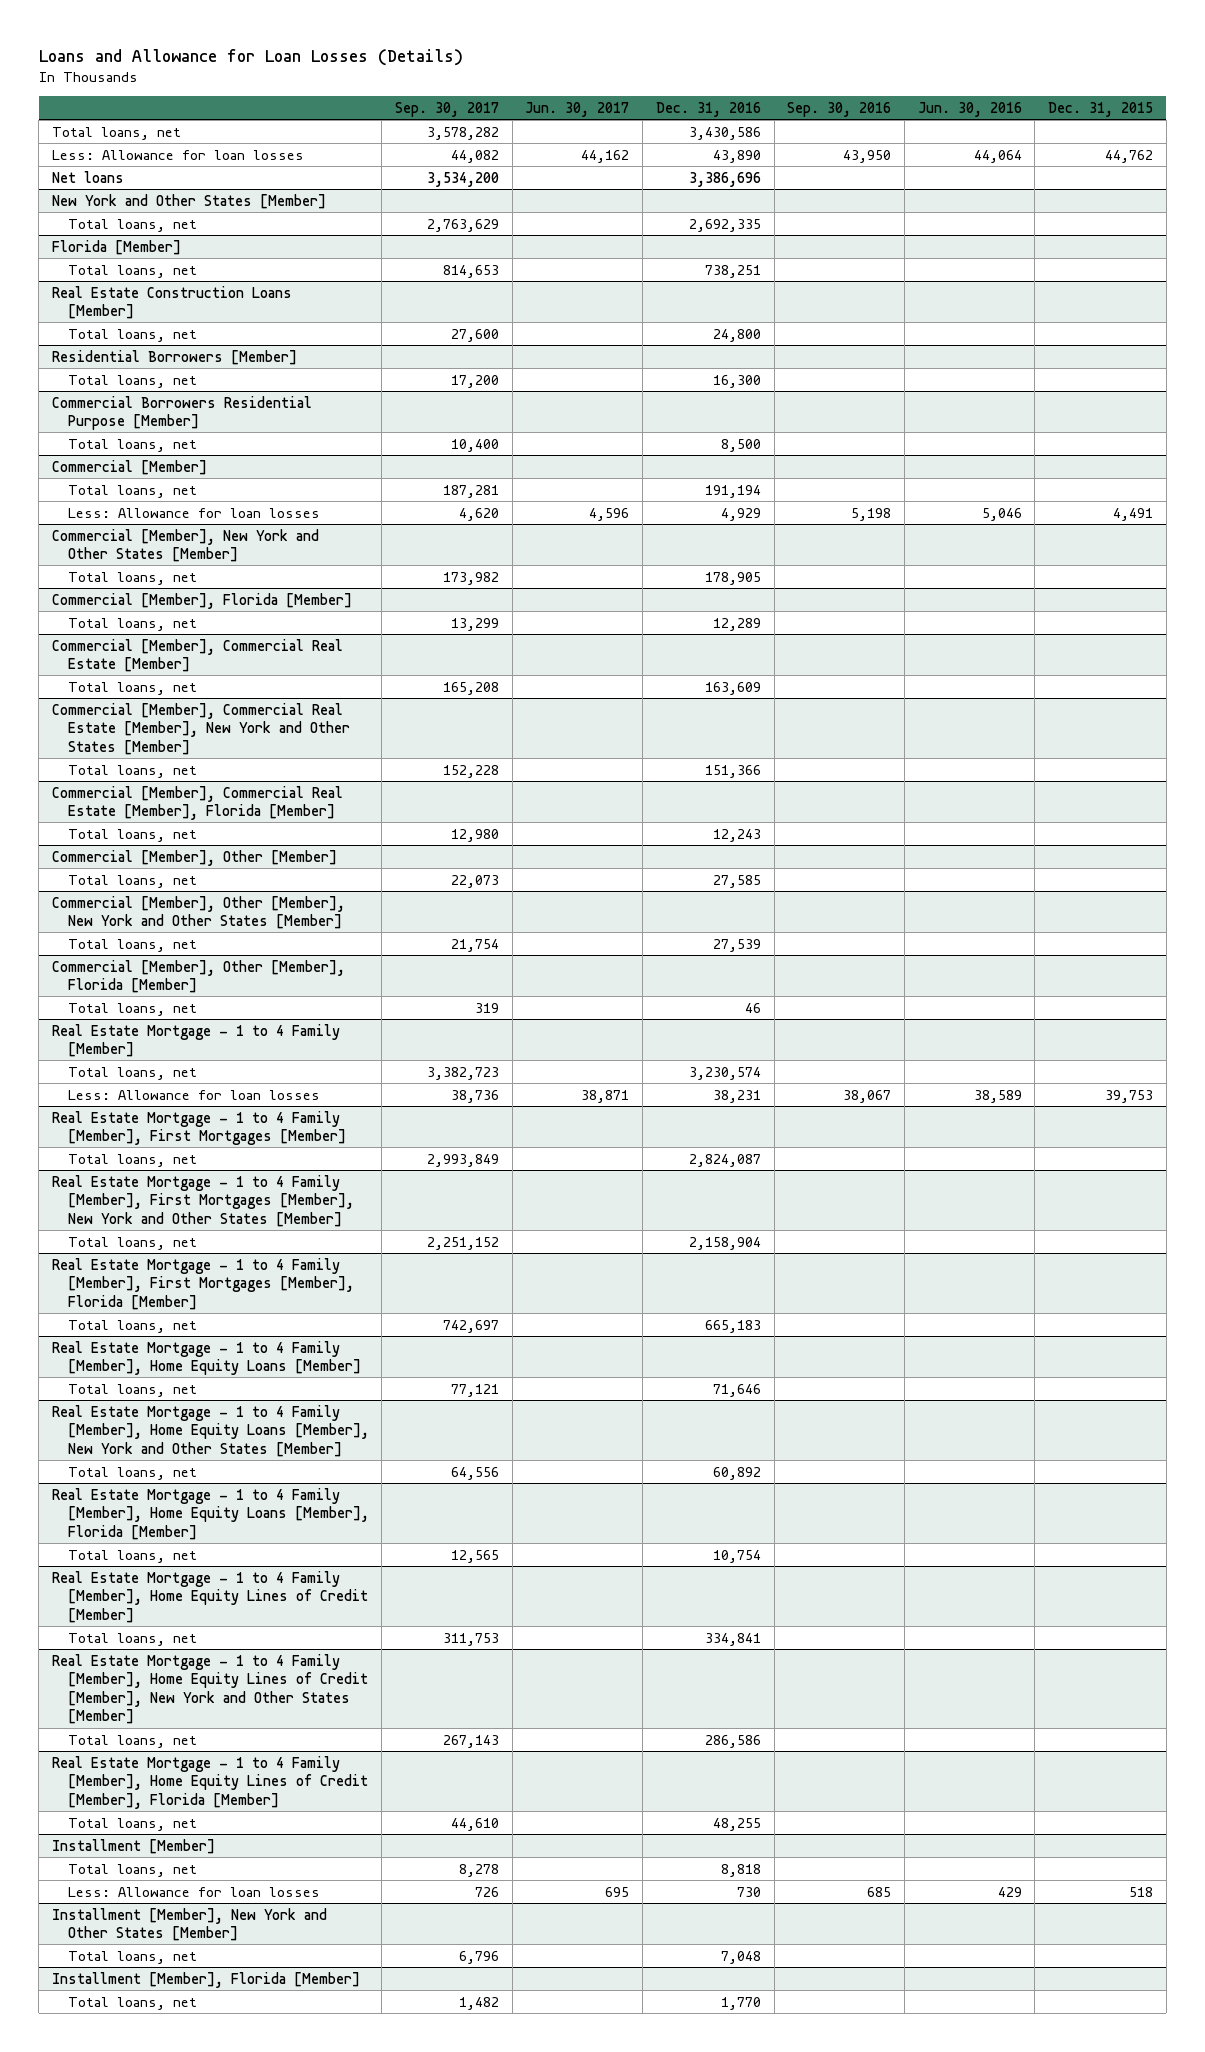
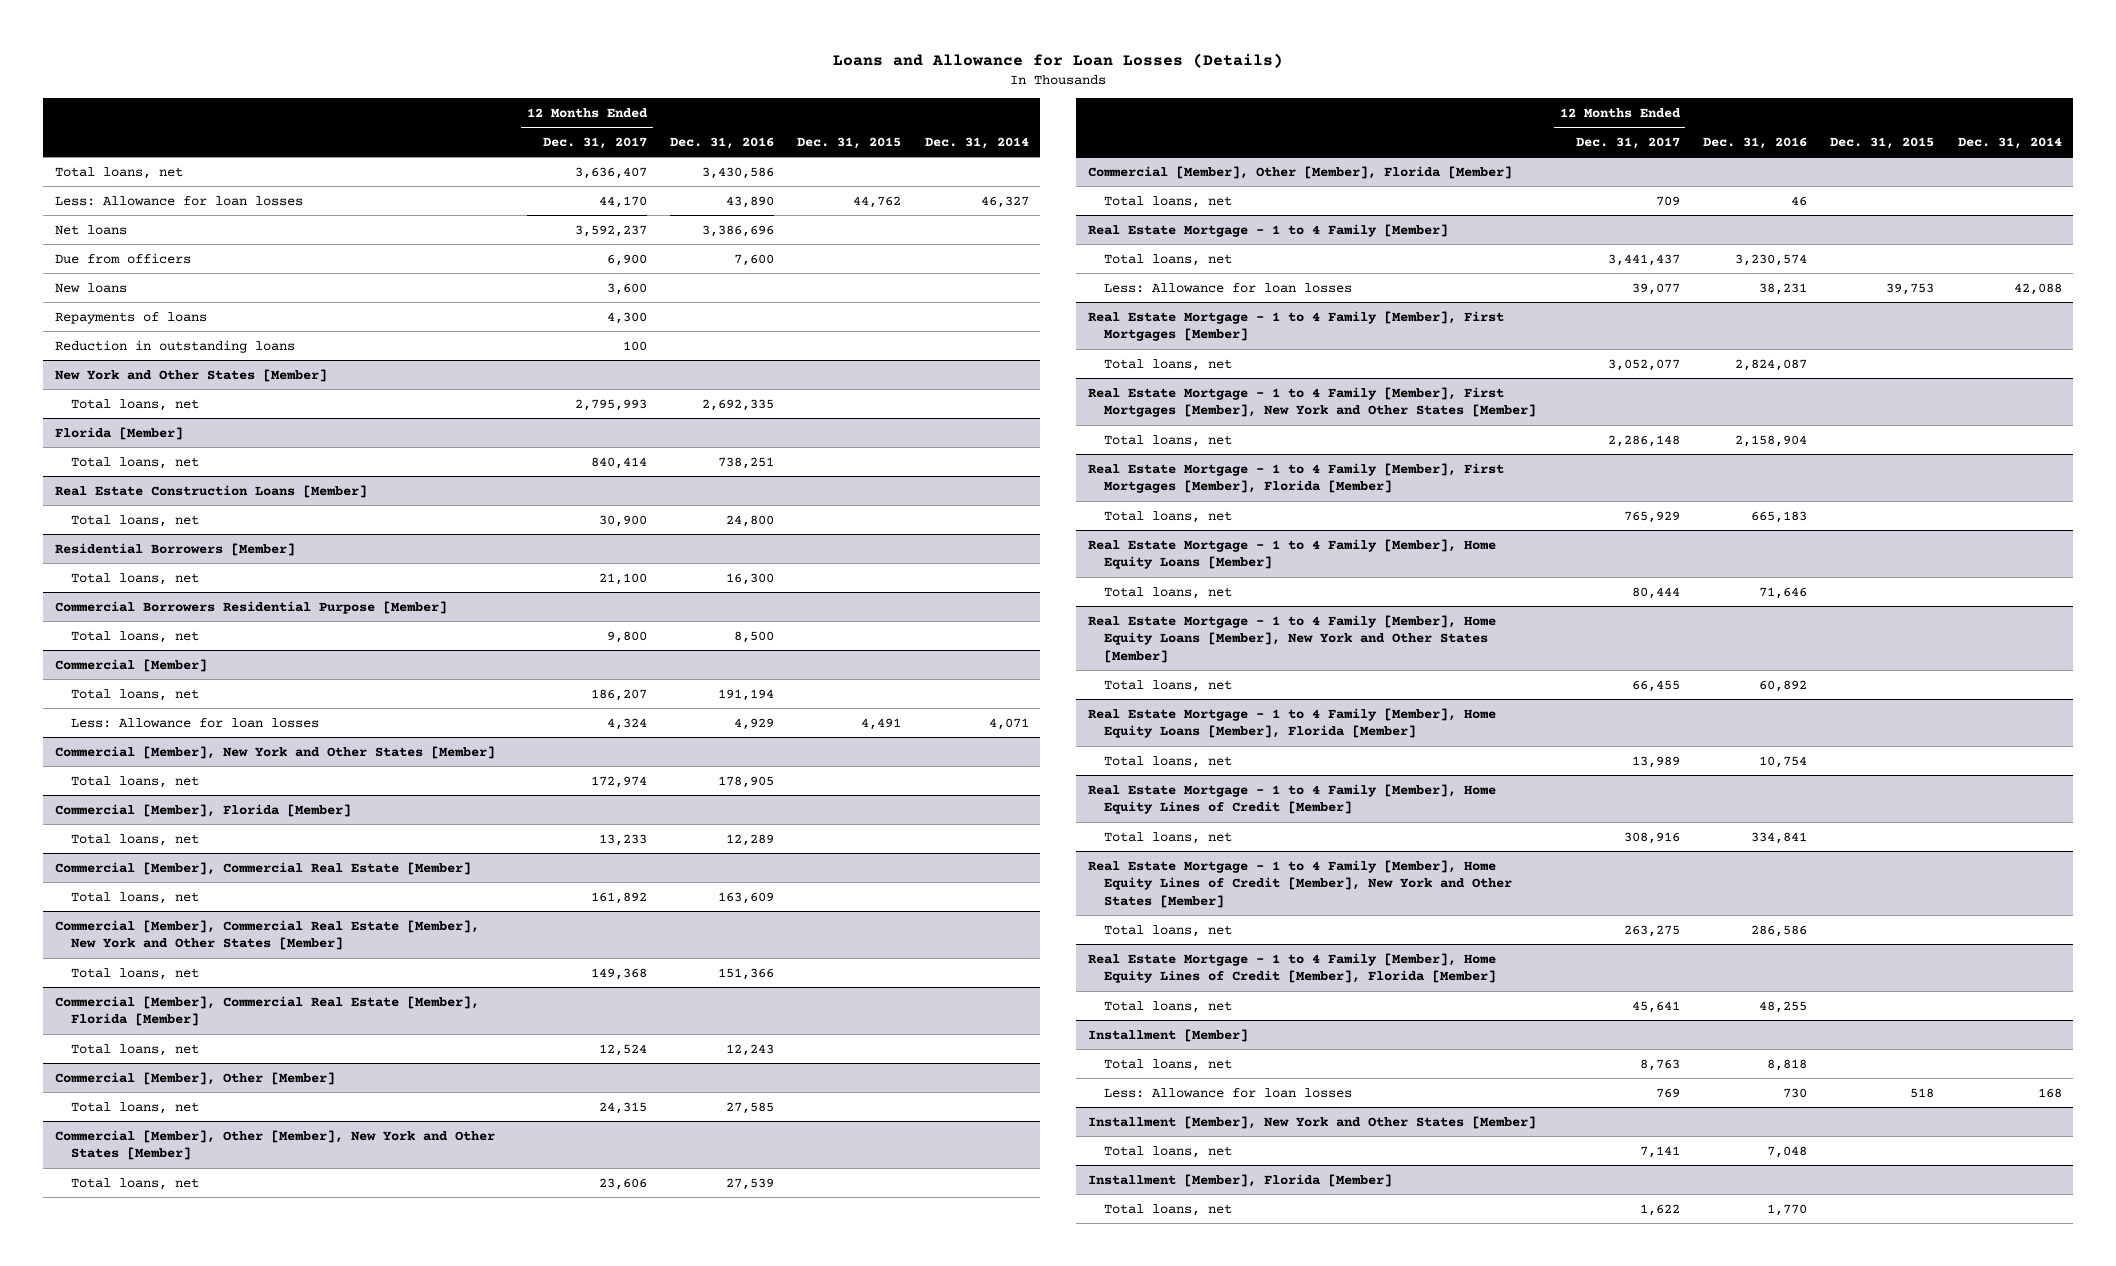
- | Sep. 30, 2017 | Jun. 30, 2017 | Dec. 31, 2016 | Sep. 30, 2016 | Jun. 30, 2016 | Dec. 31, 2015
+ | 12 Months Ended Dec. 31, 2017 | Dec. 31, 2016 | Dec. 31, 2015 | Dec. 31, 2014
+ Due from officers | 6,900 | 7,600 | |
+ New loans | 3,600 | | |
+ Repayments of loans | 4,300 | | |
+ Reduction in outstanding loans | 100 | | |

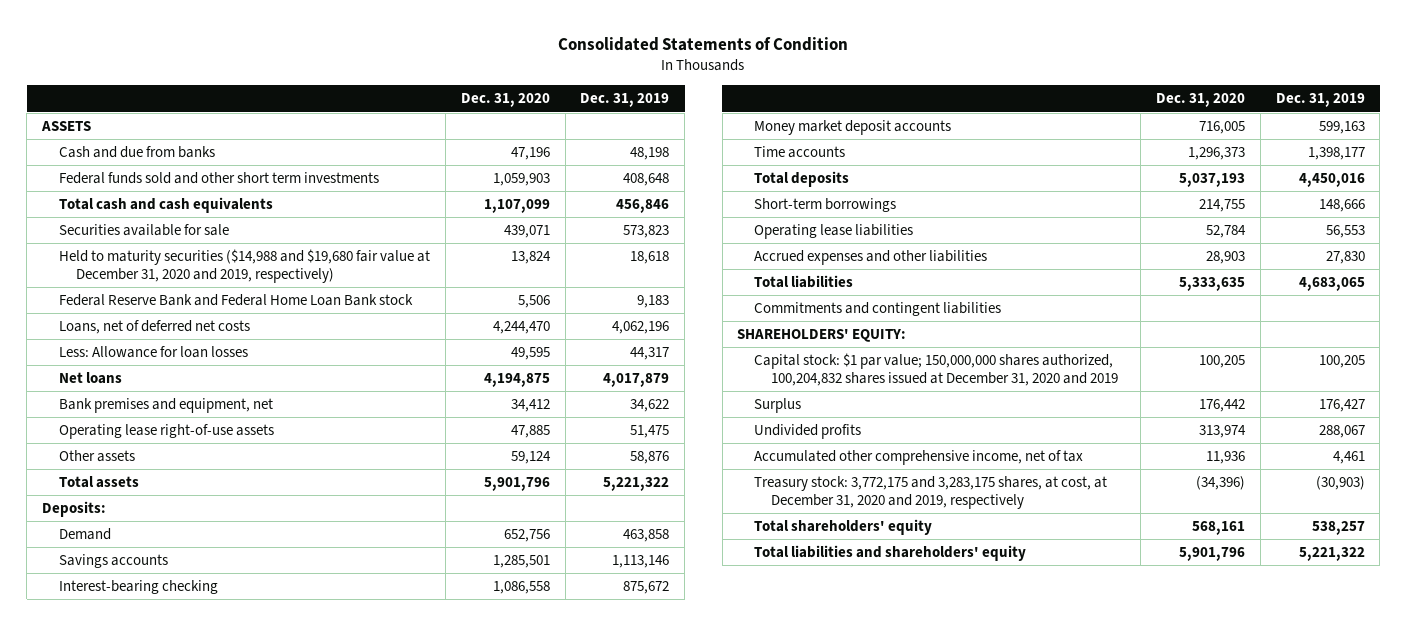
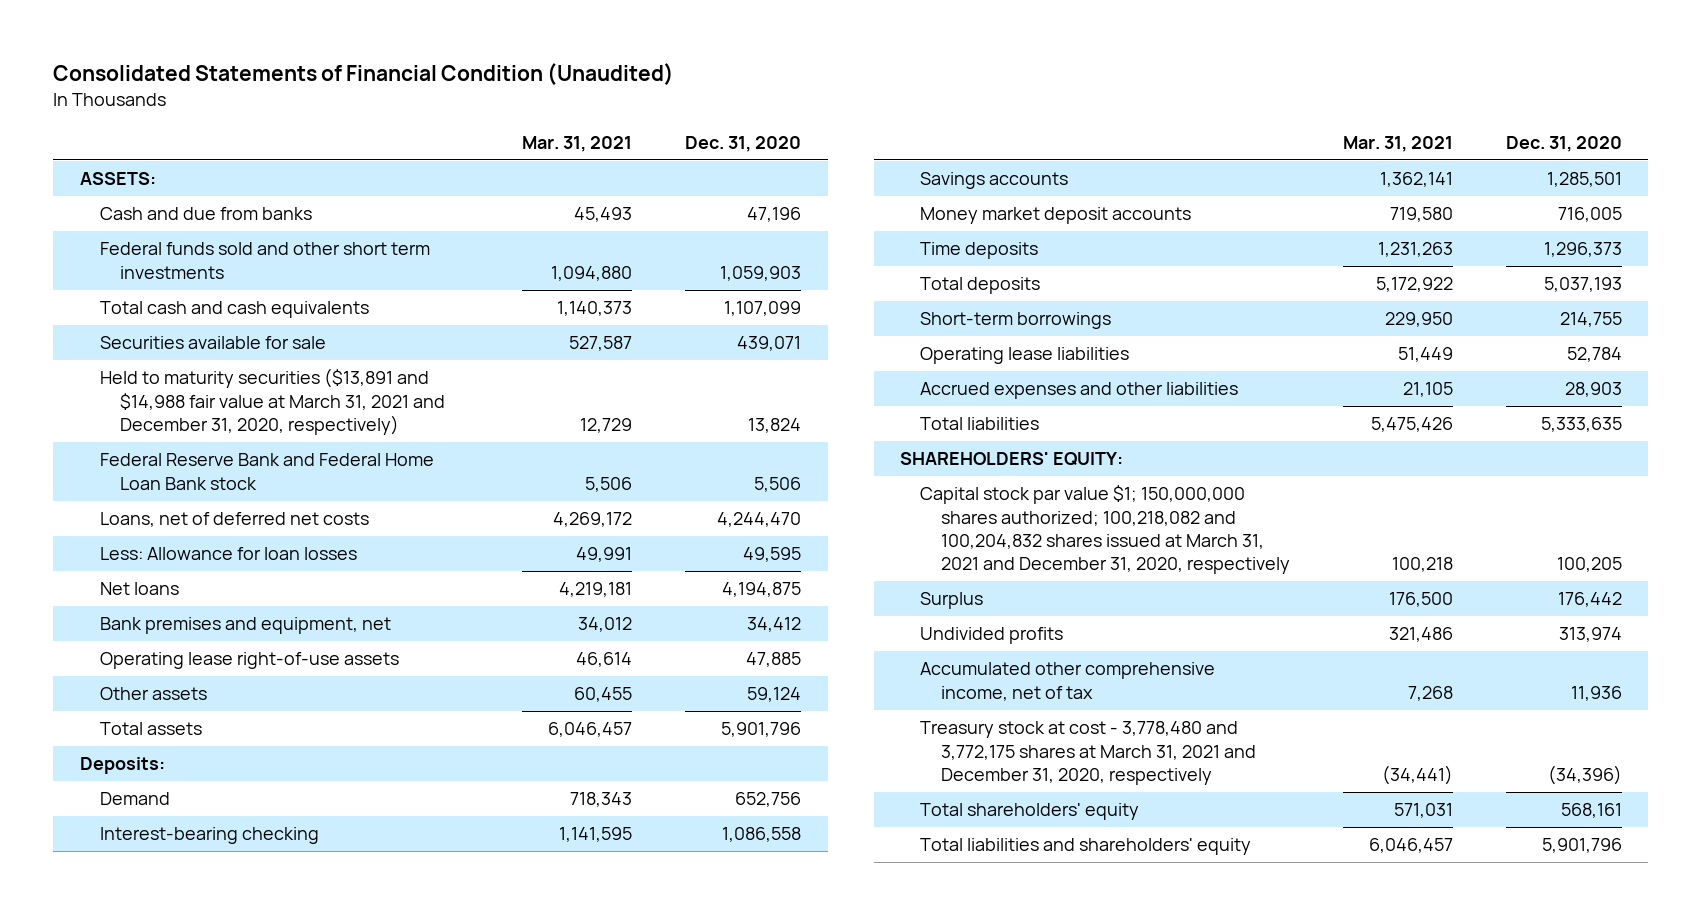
- Consolidated Statements of Condition
+ Consolidated Statements of Financial Condition (Unaudited)
- | Dec. 31, 2020 | Dec. 31, 2019
+ | Mar. 31, 2021 | Dec. 31, 2020
- ASSETS
+ ASSETS:
- Held to maturity securities ($14,988 and $19,680 fair value at December 31, 2020 and 2019, respectively) | 13,824 | 18,618
+ Held to maturity securities ($13,891 and $14,988 fair value at March 31, 2021 and December 31, 2020, respectively) | 12,729 | 13,824
moved down: Savings accounts | 1,362,141 | 1,285,501
- Time accounts | 1,296,373 | 1,398,177
+ Time deposits | 1,231,263 | 1,296,373
- Commitments and contingent liabilities
- Capital stock: $1 par value; 150,000,000 shares authorized, 100,204,832 shares issued at December 31, 2020 and 2019 | 100,205 | 100,205
+ Capital stock par value $1; 150,000,000 shares authorized; 100,218,082 and 100,204,832 shares issued at March 31, 2021 and December 31, 2020, respectively | 100,218 | 100,205
- Treasury stock: 3,772,175 and 3,283,175 shares, at cost, at December 31, 2020 and 2019, respectively | (34,396) | (30,903)
+ Treasury stock at cost - 3,778,480 and 3,772,175 shares at March 31, 2021 and December 31, 2020, respectively | (34,441) | (34,396)

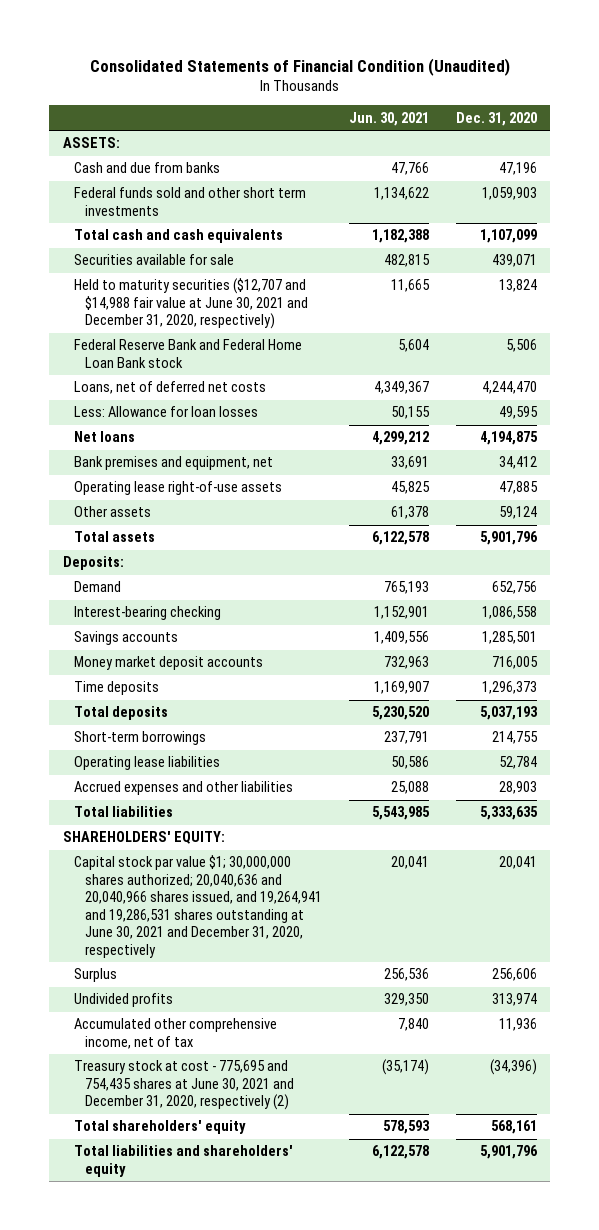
- | Mar. 31, 2021 | Dec. 31, 2020
+ | Jun. 30, 2021 | Dec. 31, 2020
- Held to maturity securities ($13,891 and $14,988 fair value at March 31, 2021 and December 31, 2020, respectively) | 12,729 | 13,824
+ Held to maturity securities ($12,707 and $14,988 fair value at June 30, 2021 and December 31, 2020, respectively) | 11,665 | 13,824
- Capital stock par value $1; 150,000,000 shares authorized; 100,218,082 and 100,204,832 shares issued at March 31, 2021 and December 31, 2020, respectively | 100,218 | 100,205
- Surplus | 176,500 | 176,442
+ Capital stock par value $1; 30,000,000 shares authorized; 20,040,636 and 20,040,966 shares issued, and 19,264,941 and 19,286,531 shares outstanding at June 30, 2021 and December 31, 2020, respectively | 20,041 | 20,041
+ Surplus | 256,536 | 256,606
- Treasury stock at cost - 3,778,480 and 3,772,175 shares at March 31, 2021 and December 31, 2020, respectively | (34,441) | (34,396)
+ Treasury stock at cost - 775,695 and 754,435 shares at June 30, 2021 and December 31, 2020, respectively (2) | (35,174) | (34,396)

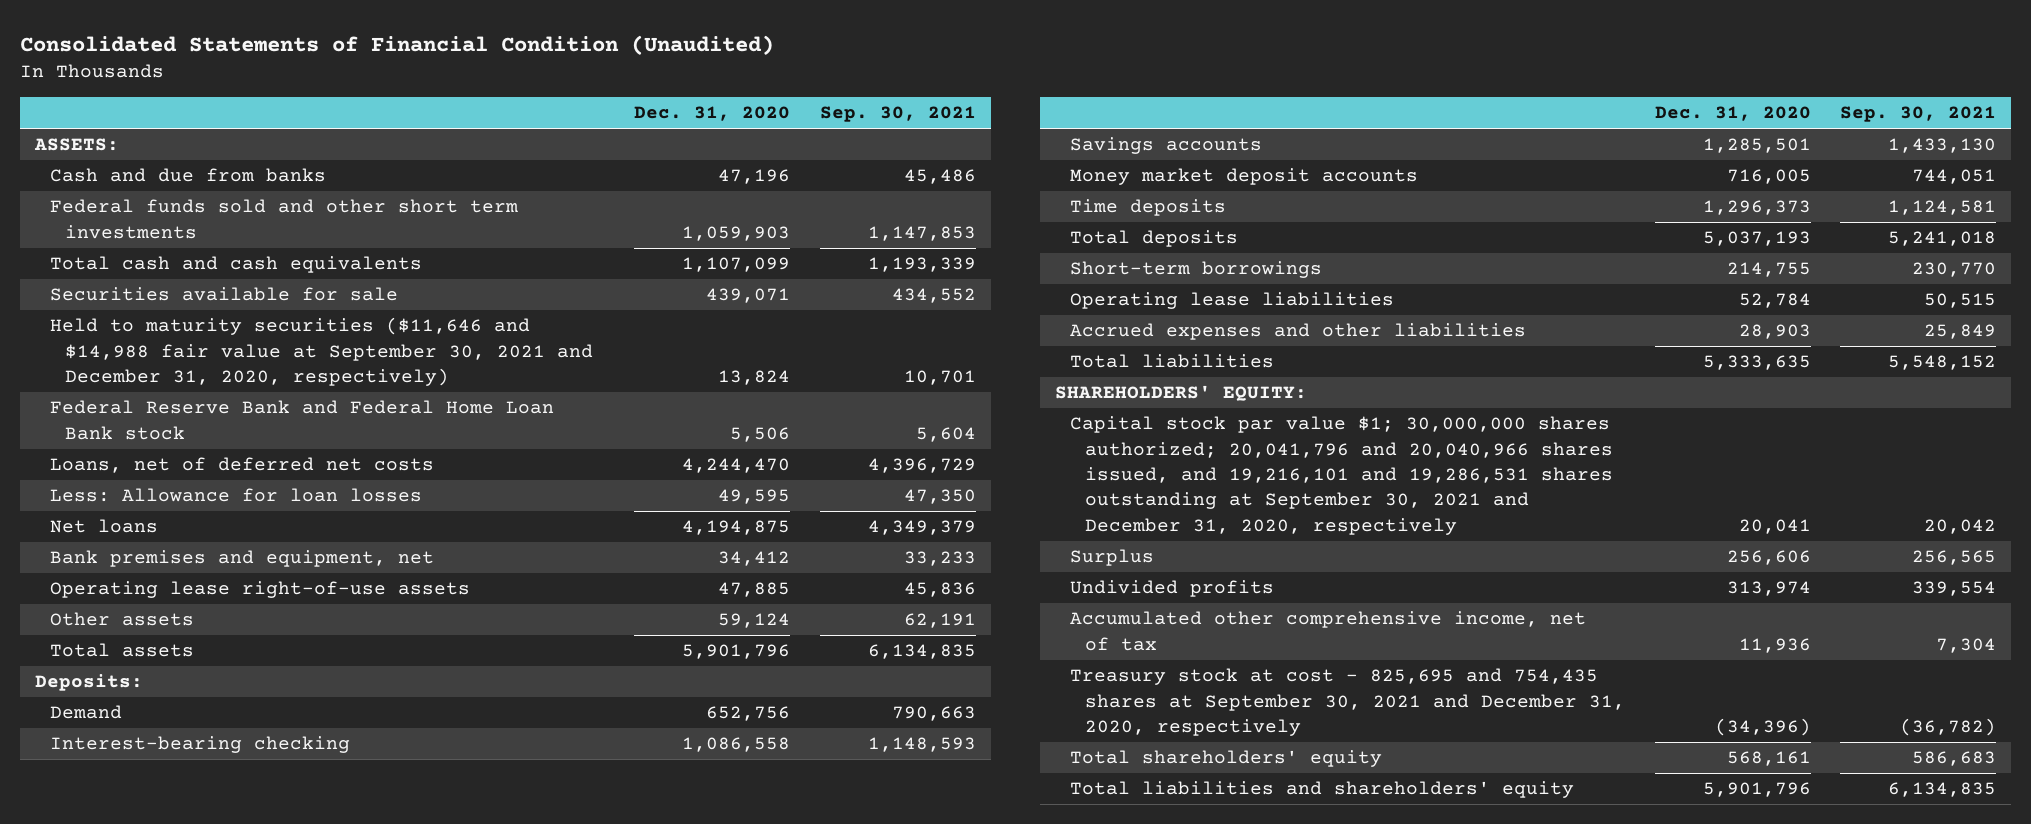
- | Jun. 30, 2021 | Dec. 31, 2020
+ | Dec. 31, 2020 | Sep. 30, 2021
- Held to maturity securities ($12,707 and $14,988 fair value at June 30, 2021 and December 31, 2020, respectively) | 11,665 | 13,824
+ Held to maturity securities ($11,646 and $14,988 fair value at September 30, 2021 and December 31, 2020, respectively) | 13,824 | 10,701
- Capital stock par value $1; 30,000,000 shares authorized; 20,040,636 and 20,040,966 shares issued, and 19,264,941 and 19,286,531 shares outstanding at June 30, 2021 and December 31, 2020, respectively | 20,041 | 20,041
+ Capital stock par value $1; 30,000,000 shares authorized; 20,041,796 and 20,040,966 shares issued, and 19,216,101 and 19,286,531 shares outstanding at September 30, 2021 and December 31, 2020, respectively | 20,041 | 20,042
- Treasury stock at cost - 775,695 and 754,435 shares at June 30, 2021 and December 31, 2020, respectively (2) | (35,174) | (34,396)
+ Treasury stock at cost - 825,695 and 754,435 shares at September 30, 2021 and December 31, 2020, respectively | (34,396) | (36,782)

